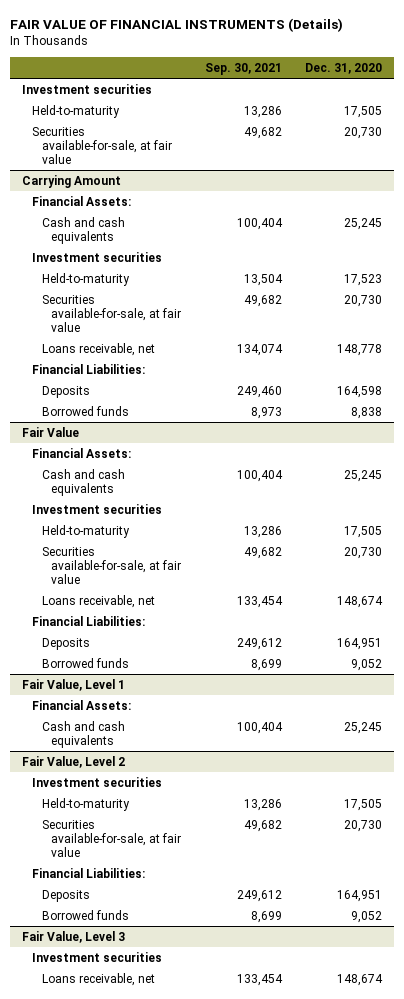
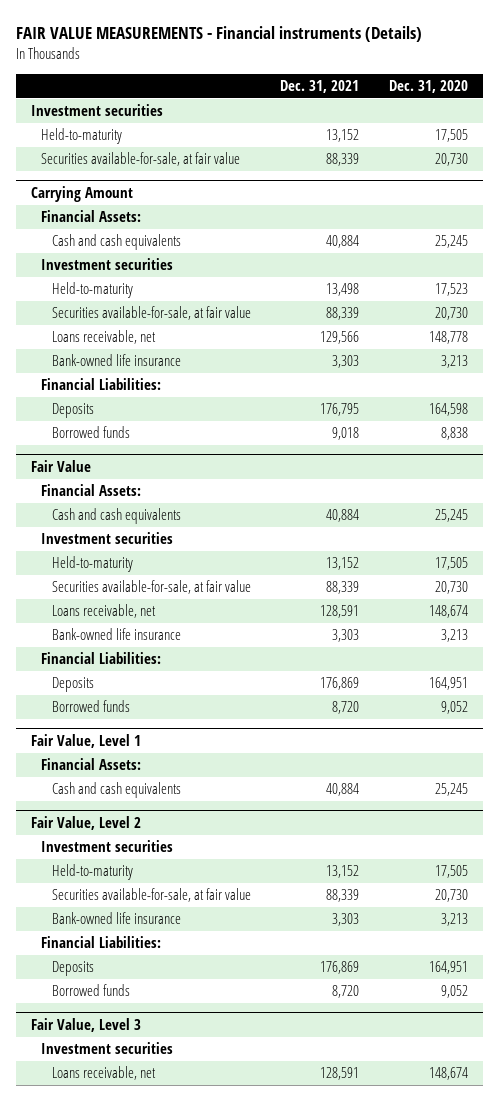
- FAIR VALUE OF FINANCIAL INSTRUMENTS (Details)
+ FAIR VALUE MEASUREMENTS - Financial instruments (Details)
- | Sep. 30, 2021 | Dec. 31, 2020
+ | Dec. 31, 2021 | Dec. 31, 2020
@ Carrying Amount
+ Bank-owned life insurance | 3,303 | 3,213
@ Fair Value
+ Bank-owned life insurance | 3,303 | 3,213
@ Fair Value, Level 2
+ Bank-owned life insurance | 3,303 | 3,213

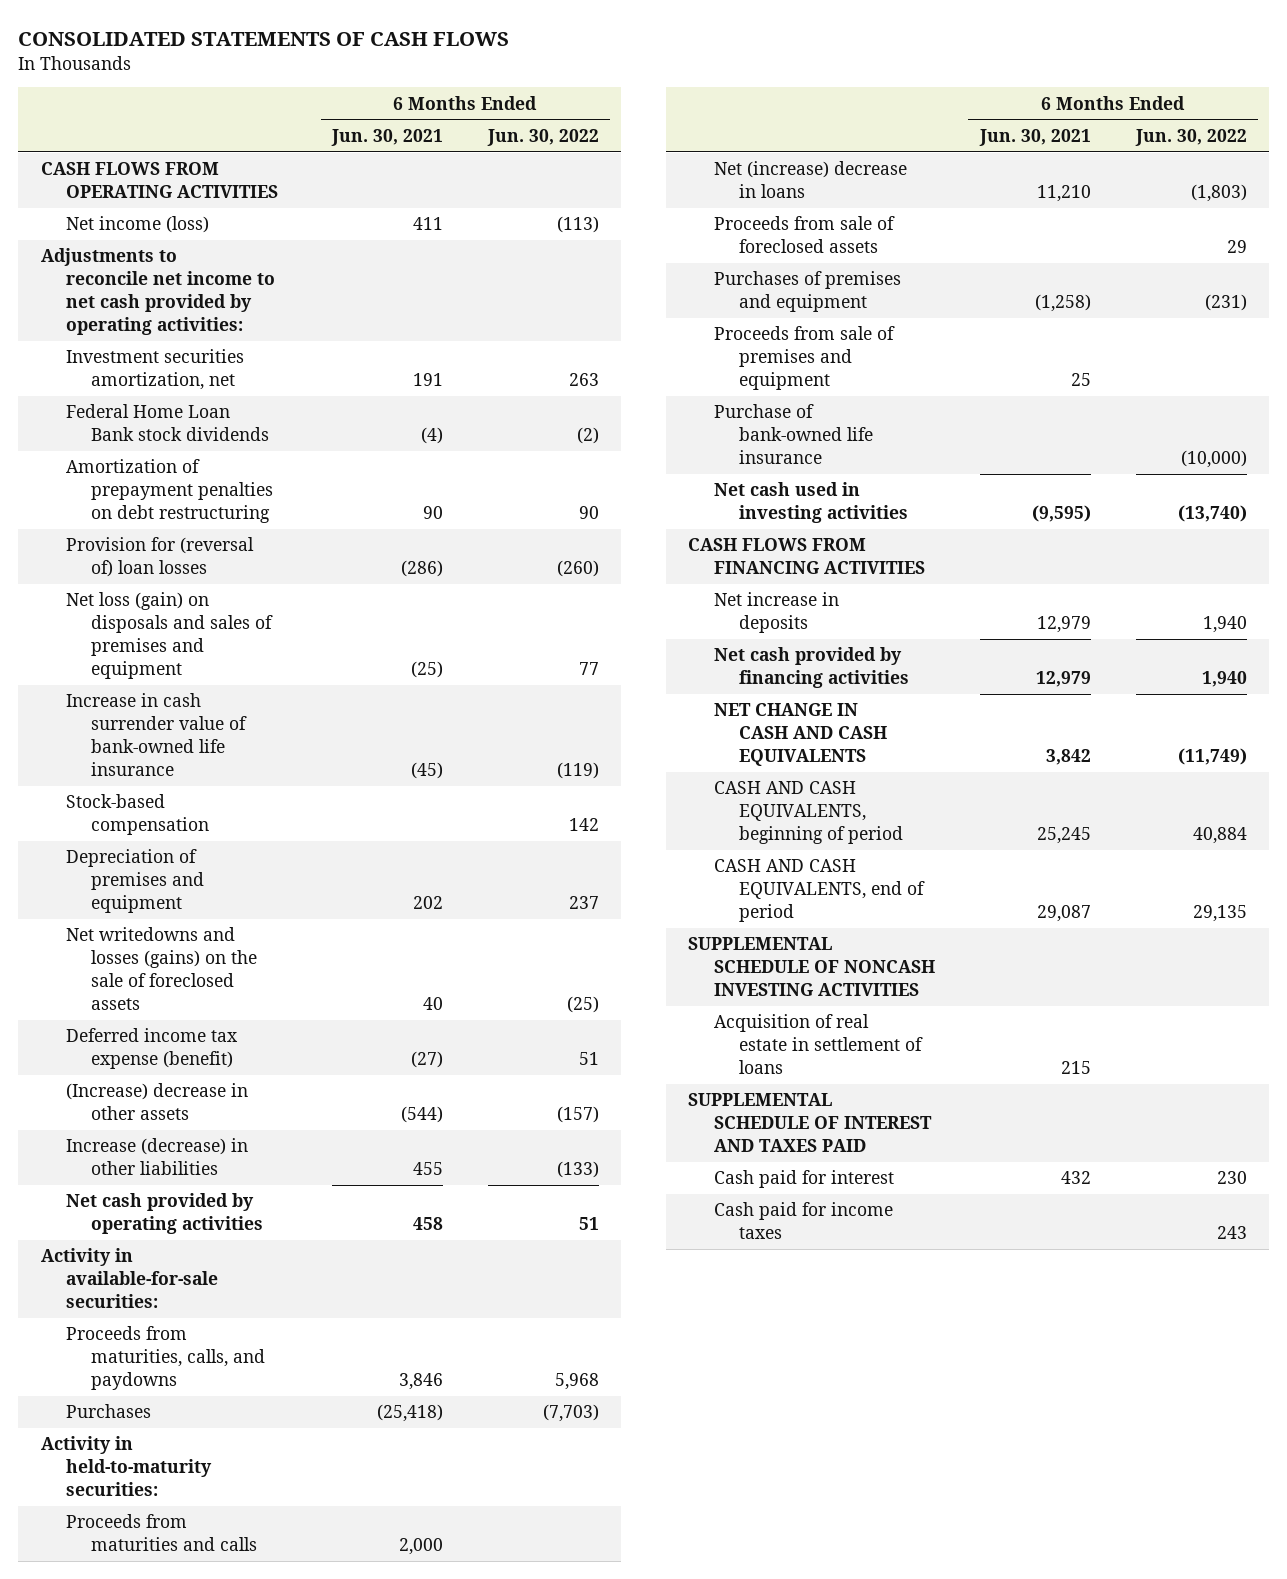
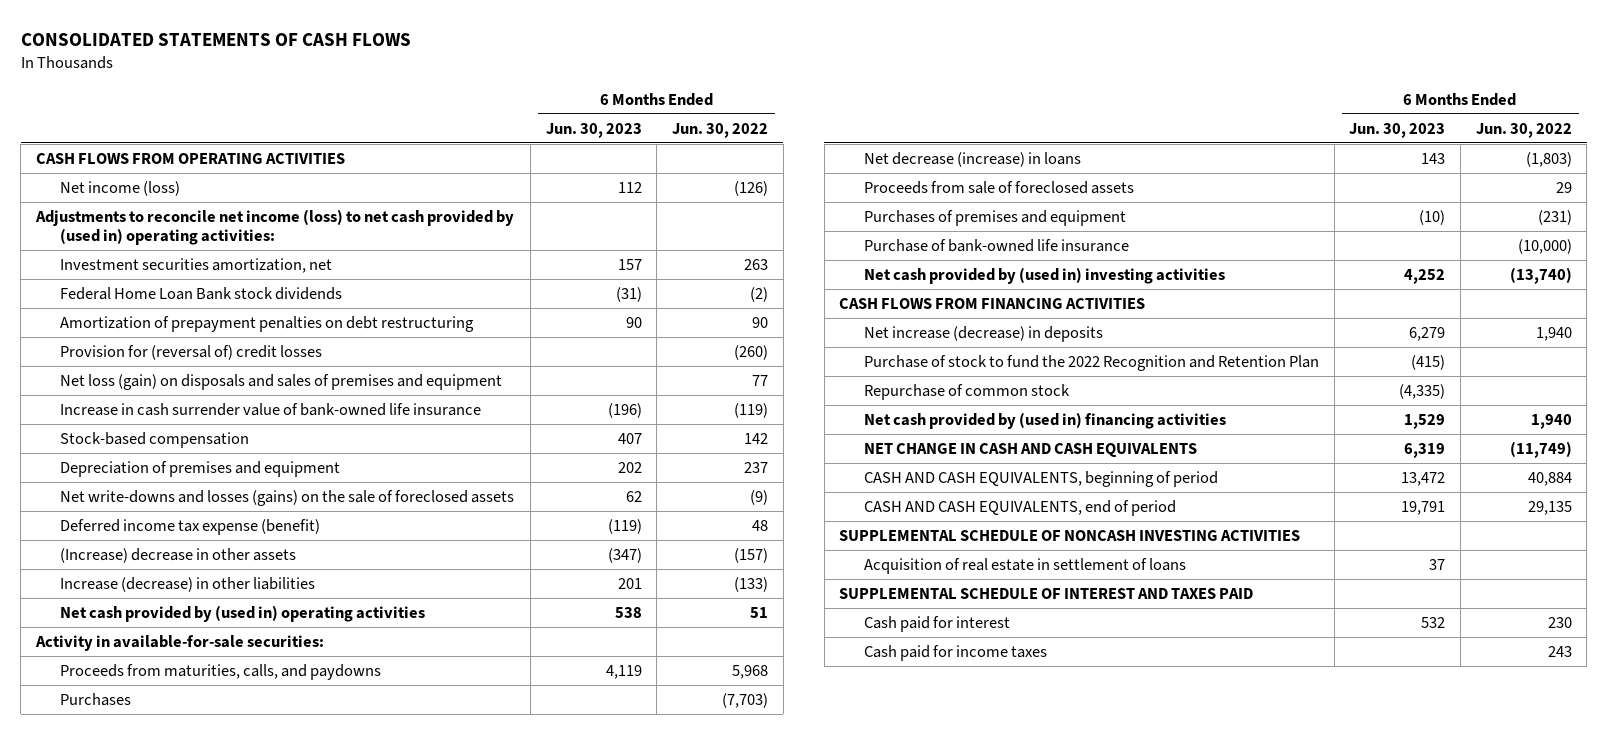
- | 6 Months Ended Jun. 30, 2021 | 6 Months Ended Jun. 30, 2022
+ | 6 Months Ended Jun. 30, 2023 | 6 Months Ended Jun. 30, 2022
- Net income (loss) | 411 | (113)
- Adjustments to reconcile net income to net cash provided by operating activities:
+ Net income (loss) | 112 | (126)
+ Adjustments to reconcile net income (loss) to net cash provided by (used in) operating activities:
- Provision for (reversal of) loan losses | (286) | (260)
+ Provision for (reversal of) credit losses | | (260)
- Net writedowns and losses (gains) on the sale of foreclosed assets | 40 | (25)
- Deferred income tax expense (benefit) | (27) | 51
+ Net write-downs and losses (gains) on the sale of foreclosed assets | 62 | (9)
+ Deferred income tax expense (benefit) | (119) | 48
- Net cash provided by operating activities | 458 | 51
+ Net cash provided by (used in) operating activities | 538 | 51
- Activity in held-to-maturity securities:
- Proceeds from maturities and calls | 2,000 |
- Net (increase) decrease in loans | 11,210 | (1,803)
+ Net decrease (increase) in loans | 143 | (1,803)
- Proceeds from sale of premises and equipment | 25 |
- Net cash used in investing activities | (9,595) | (13,740)
+ Net cash provided by (used in) investing activities | 4,252 | (13,740)
- Net increase in deposits | 12,979 | 1,940
- Net cash provided by financing activities | 12,979 | 1,940
+ Net increase (decrease) in deposits | 6,279 | 1,940
+ Purchase of stock to fund the 2022 Recognition and Retention Plan | (415) |
+ Repurchase of common stock | (4,335) |
+ Net cash provided by (used in) financing activities | 1,529 | 1,940

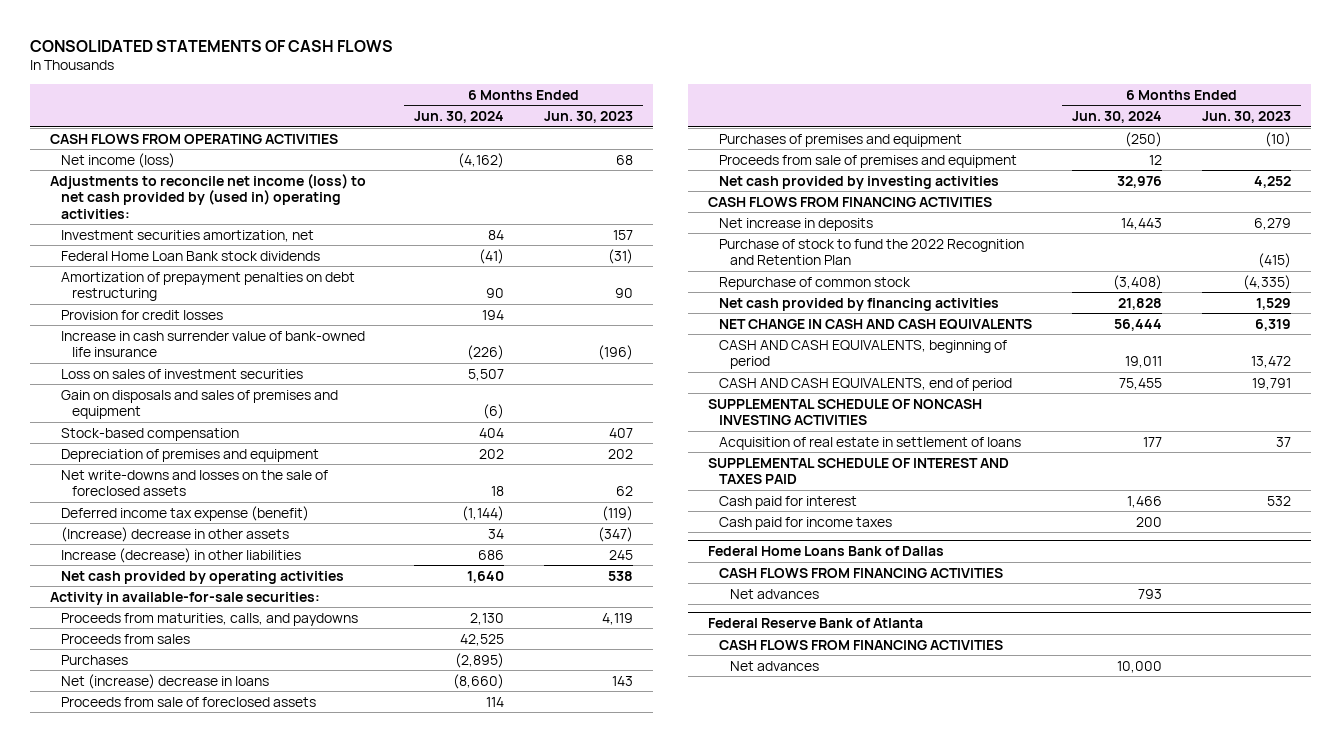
- | 6 Months Ended Jun. 30, 2023 | 6 Months Ended Jun. 30, 2022
+ | 6 Months Ended Jun. 30, 2024 | 6 Months Ended Jun. 30, 2023
- Net income (loss) | 112 | (126)
+ Net income (loss) | (4,162) | 68
- Provision for (reversal of) credit losses | | (260)
- Net loss (gain) on disposals and sales of premises and equipment | | 77
+ Provision for credit losses | 194 |
+ Loss on sales of investment securities | 5,507 |
+ Gain on disposals and sales of premises and equipment | (6) |
- Net write-downs and losses (gains) on the sale of foreclosed assets | 62 | (9)
+ Net write-downs and losses on the sale of foreclosed assets | 18 | 62
- Increase (decrease) in other liabilities | 201 | (133)
- Net cash provided by (used in) operating activities | 538 | 51
+ Increase (decrease) in other liabilities | 686 | 245
+ Net cash provided by operating activities | 1,640 | 538
+ Proceeds from sales | 42,525 |
- Net decrease (increase) in loans | 143 | (1,803)
+ Net (increase) decrease in loans | (8,660) | 143
- Purchase of bank-owned life insurance | | (10,000)
- Net cash provided by (used in) investing activities | 4,252 | (13,740)
+ Proceeds from sale of premises and equipment | 12 |
+ Net cash provided by investing activities | 32,976 | 4,252
- Net increase (decrease) in deposits | 6,279 | 1,940
+ Net increase in deposits | 14,443 | 6,279
- Net cash provided by (used in) financing activities | 1,529 | 1,940
+ Net cash provided by financing activities | 21,828 | 1,529
+ Federal Home Loans Bank of Dallas
+ CASH FLOWS FROM FINANCING ACTIVITIES
+ Net advances | 793 |
+ Federal Reserve Bank of Atlanta
+ CASH FLOWS FROM FINANCING ACTIVITIES
+ Net advances | 10,000 |

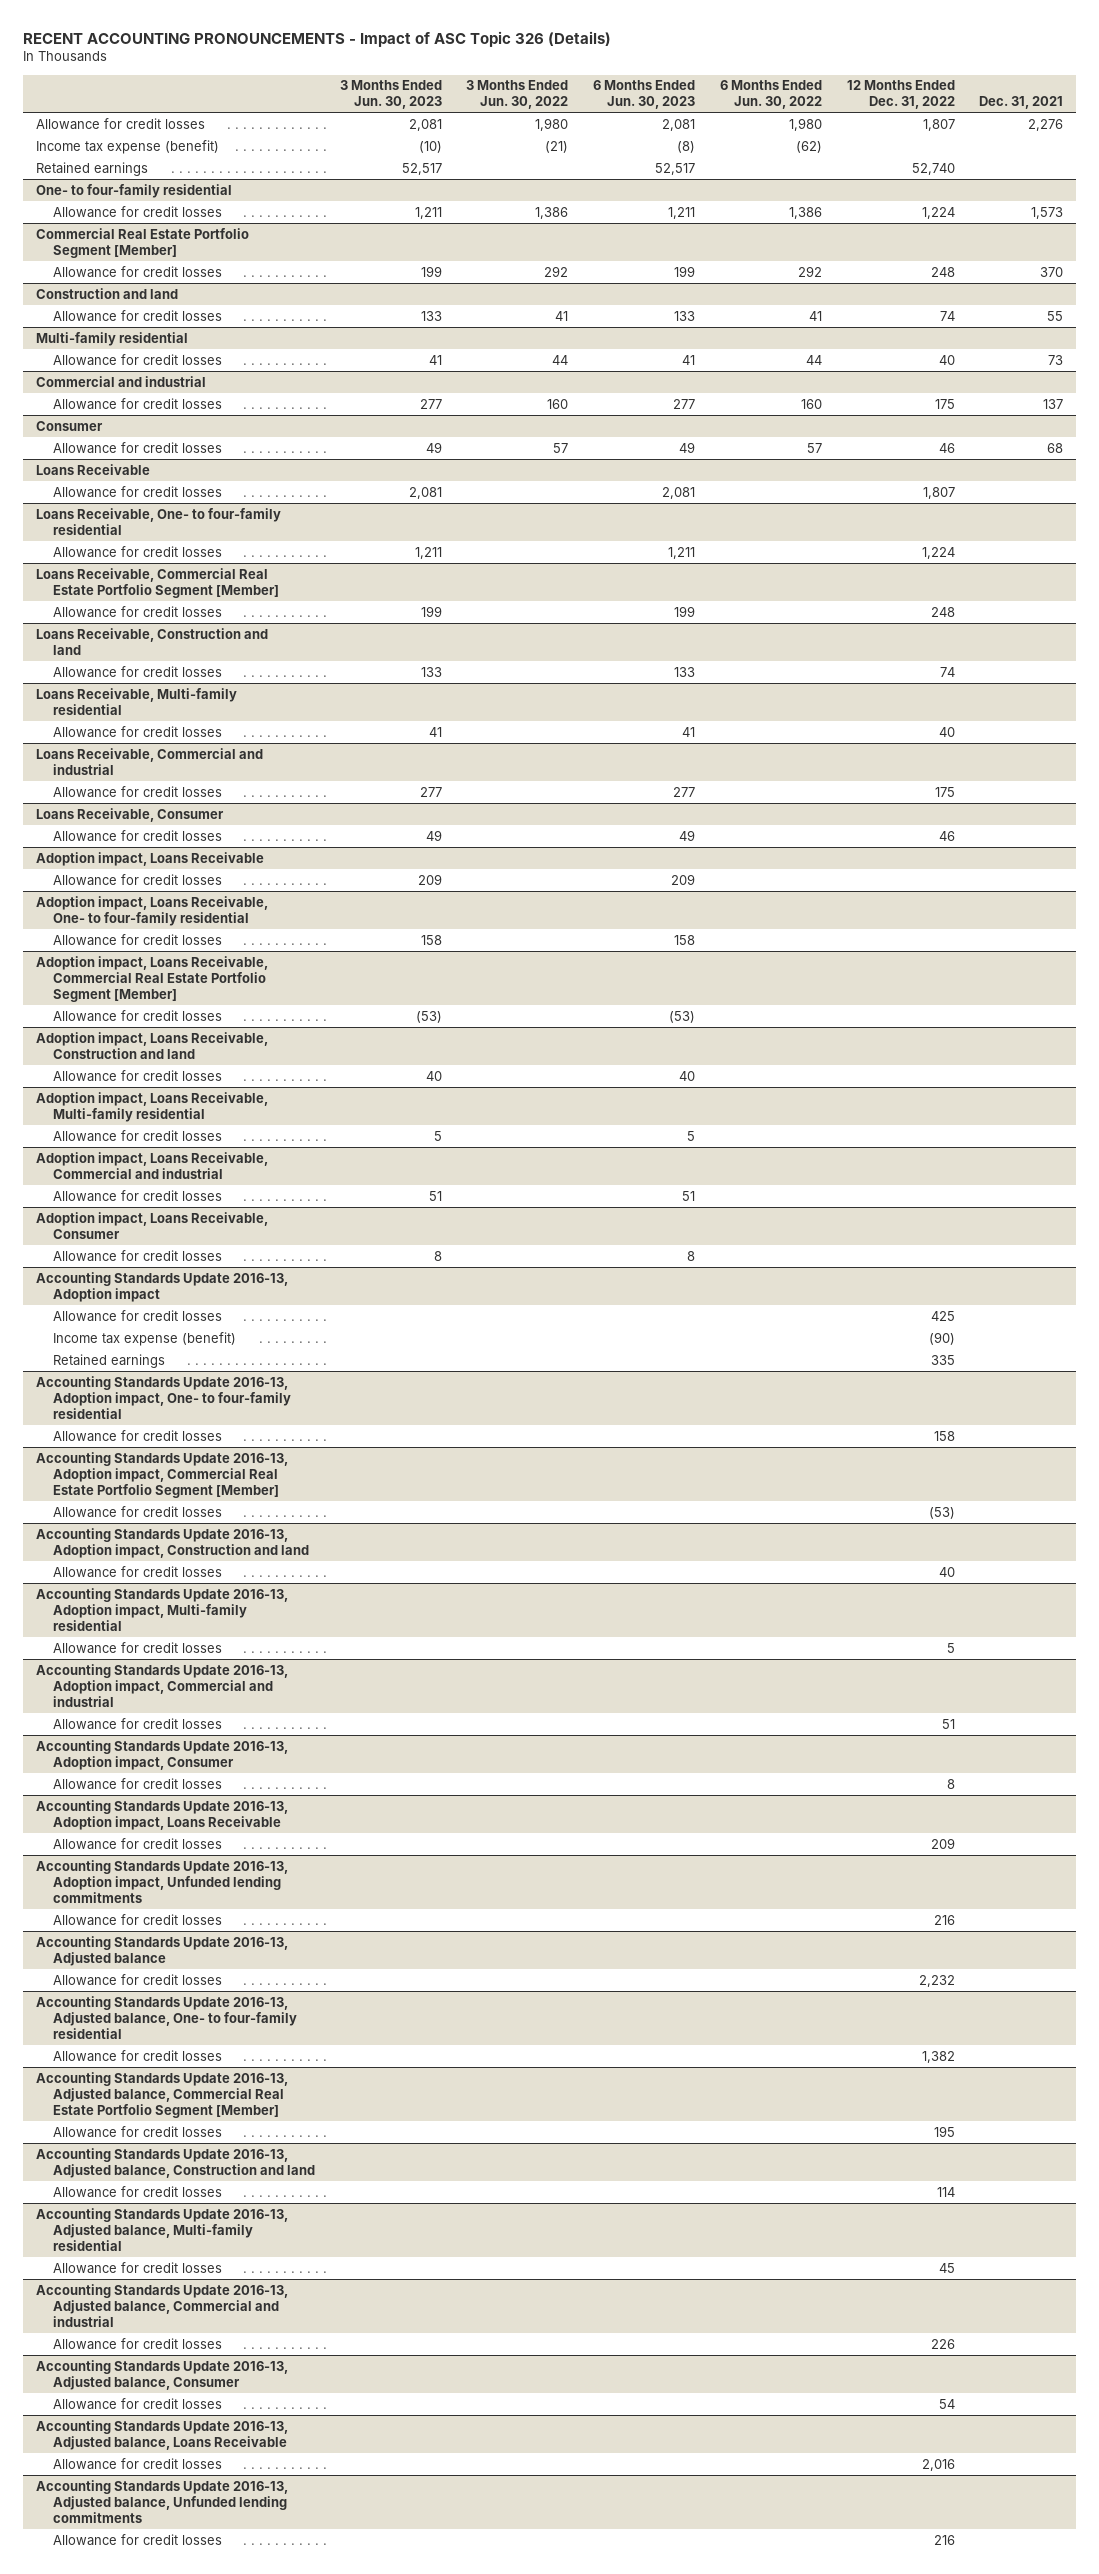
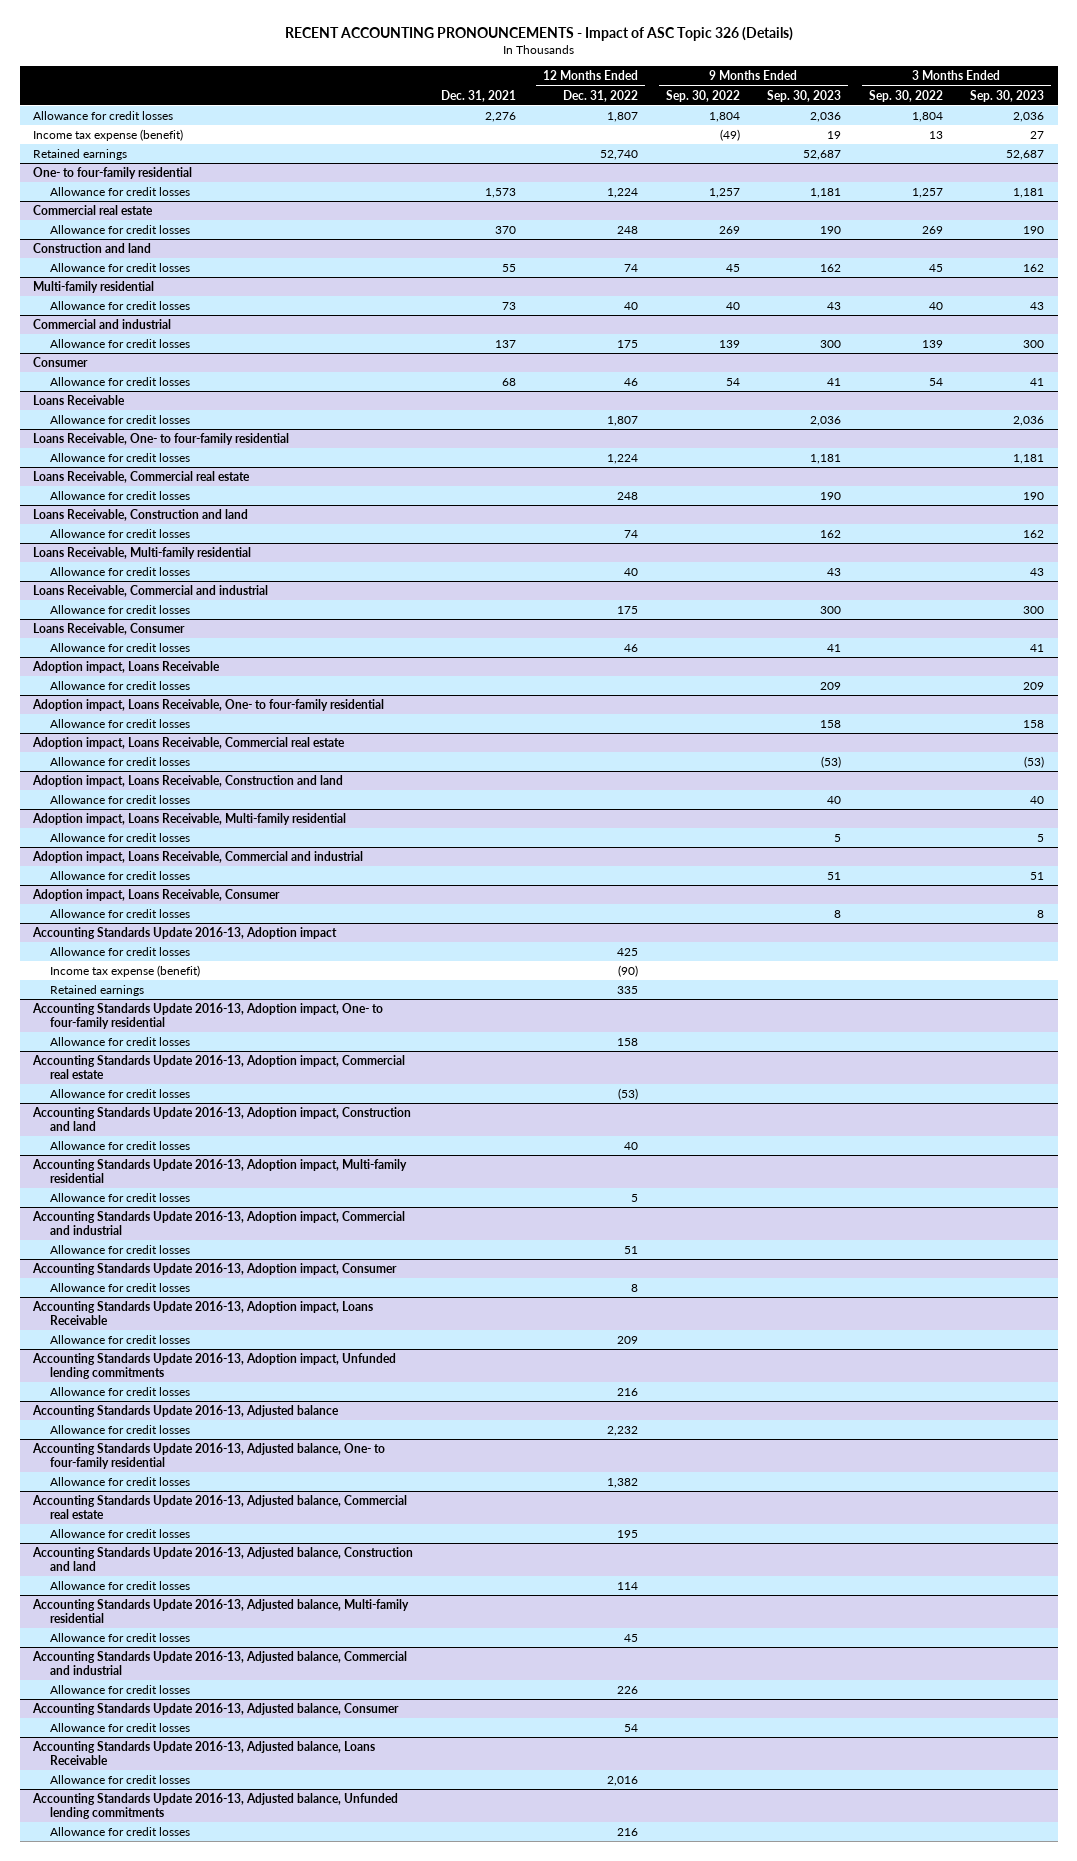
- | 3 Months Ended Jun. 30, 2023 | 3 Months Ended Jun. 30, 2022 | 6 Months Ended Jun. 30, 2023 | 6 Months Ended Jun. 30, 2022 | 12 Months Ended Dec. 31, 2022 | Dec. 31, 2021
+ | Dec. 31, 2021 | 12 Months Ended Dec. 31, 2022 | 9 Months Ended Sep. 30, 2022 | 9 Months Ended Sep. 30, 2023 | 3 Months Ended Sep. 30, 2022 | 3 Months Ended Sep. 30, 2023
- Commercial Real Estate Portfolio Segment [Member]
+ Commercial real estate
- Loans Receivable, Commercial Real Estate Portfolio Segment [Member]
+ Loans Receivable, Commercial real estate
- Adoption impact, Loans Receivable, Commercial Real Estate Portfolio Segment [Member]
+ Adoption impact, Loans Receivable, Commercial real estate
- Accounting Standards Update 2016-13, Adoption impact, Commercial Real Estate Portfolio Segment [Member]
+ Accounting Standards Update 2016-13, Adoption impact, Commercial real estate
- Accounting Standards Update 2016-13, Adjusted balance, Commercial Real Estate Portfolio Segment [Member]
+ Accounting Standards Update 2016-13, Adjusted balance, Commercial real estate

